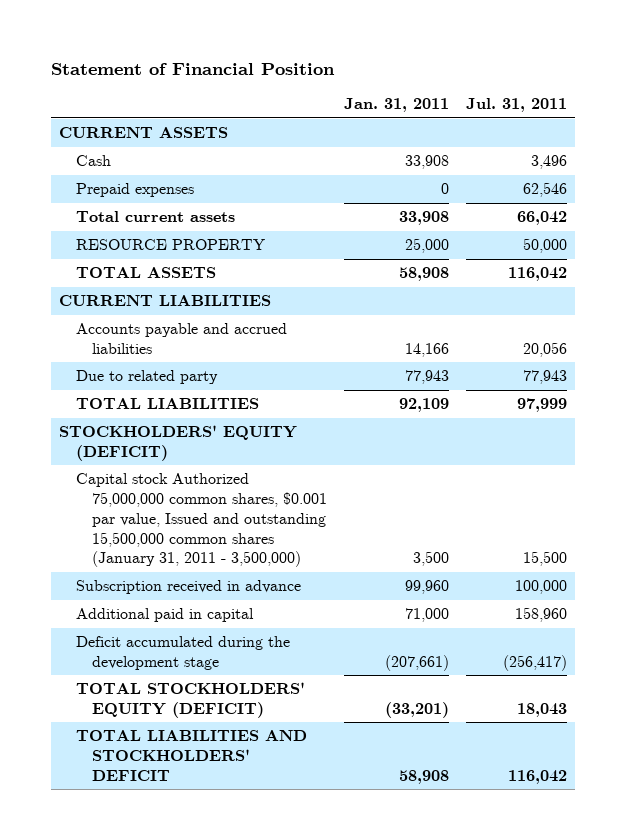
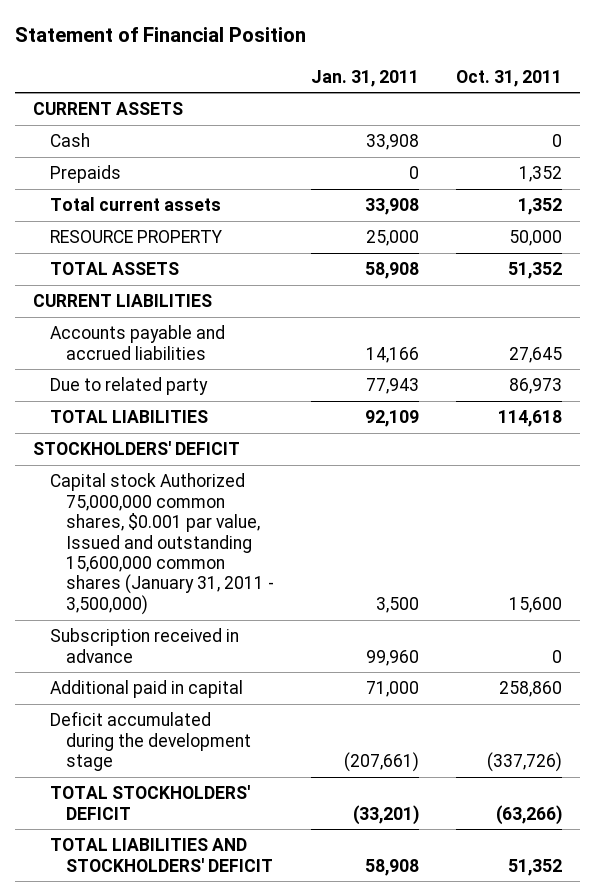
- | Jan. 31, 2011 | Jul. 31, 2011
+ | Jan. 31, 2011 | Oct. 31, 2011
- Prepaid expenses | 0 | 62,546
+ Prepaids | 0 | 1,352
- STOCKHOLDERS' EQUITY (DEFICIT)
- Capital stock Authorized 75,000,000 common shares, $0.001 par value, Issued and outstanding 15,500,000 common shares (January 31, 2011 - 3,500,000) | 3,500 | 15,500
+ STOCKHOLDERS' DEFICIT
+ Capital stock Authorized 75,000,000 common shares, $0.001 par value, Issued and outstanding 15,600,000 common shares (January 31, 2011 - 3,500,000) | 3,500 | 15,600
- TOTAL STOCKHOLDERS' EQUITY (DEFICIT) | (33,201) | 18,043
+ TOTAL STOCKHOLDERS' DEFICIT | (33,201) | (63,266)

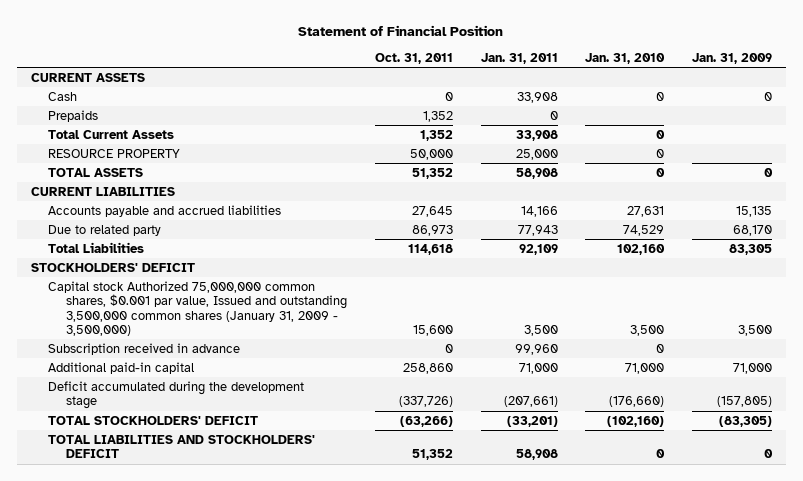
- | Jan. 31, 2011 | Oct. 31, 2011
+ | Oct. 31, 2011 | Jan. 31, 2011 | Jan. 31, 2010 | Jan. 31, 2009
- Total current assets | 33,908 | 1,352
+ Total Current Assets | 1,352 | 33,908 | 0 |
- TOTAL LIABILITIES | 92,109 | 114,618
+ Total Liabilities | 114,618 | 92,109 | 102,160 | 83,305
- Capital stock Authorized 75,000,000 common shares, $0.001 par value, Issued and outstanding 15,600,000 common shares (January 31, 2011 - 3,500,000) | 3,500 | 15,600
+ Capital stock Authorized 75,000,000 common shares, $0.001 par value, Issued and outstanding 3,500,000 common shares (January 31, 2009 - 3,500,000) | 15,600 | 3,500 | 3,500 | 3,500
- Additional paid in capital | 71,000 | 258,860
+ Additional paid-in capital | 258,860 | 71,000 | 71,000 | 71,000

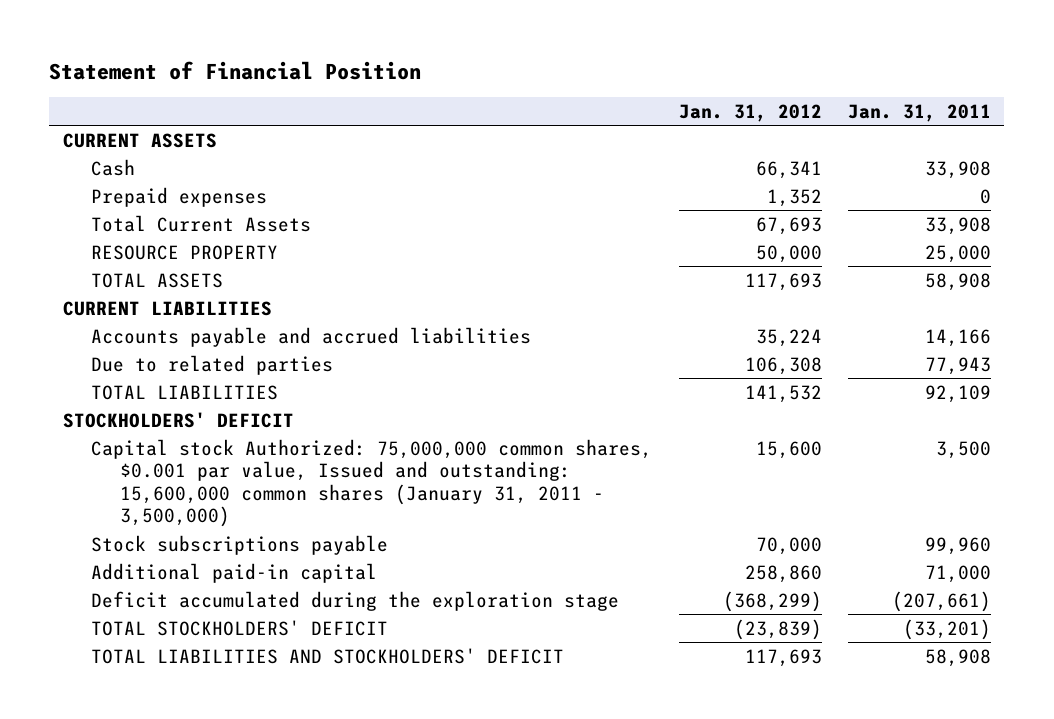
- | Oct. 31, 2011 | Jan. 31, 2011 | Jan. 31, 2010 | Jan. 31, 2009
+ | Jan. 31, 2012 | Jan. 31, 2011
- Prepaids | 1,352 | 0 | |
+ Prepaid expenses | 1,352 | 0
- Due to related party | 86,973 | 77,943 | 74,529 | 68,170
- Total Liabilities | 114,618 | 92,109 | 102,160 | 83,305
+ Due to related parties | 106,308 | 77,943
+ TOTAL LIABILITIES | 141,532 | 92,109
- Capital stock Authorized 75,000,000 common shares, $0.001 par value, Issued and outstanding 3,500,000 common shares (January 31, 2009 - 3,500,000) | 15,600 | 3,500 | 3,500 | 3,500
- Subscription received in advance | 0 | 99,960 | 0 |
+ Capital stock Authorized: 75,000,000 common shares, $0.001 par value, Issued and outstanding: 15,600,000 common shares (January 31, 2011 - 3,500,000) | 15,600 | 3,500
+ Stock subscriptions payable | 70,000 | 99,960
- Deficit accumulated during the development stage | (337,726) | (207,661) | (176,660) | (157,805)
+ Deficit accumulated during the exploration stage | (368,299) | (207,661)

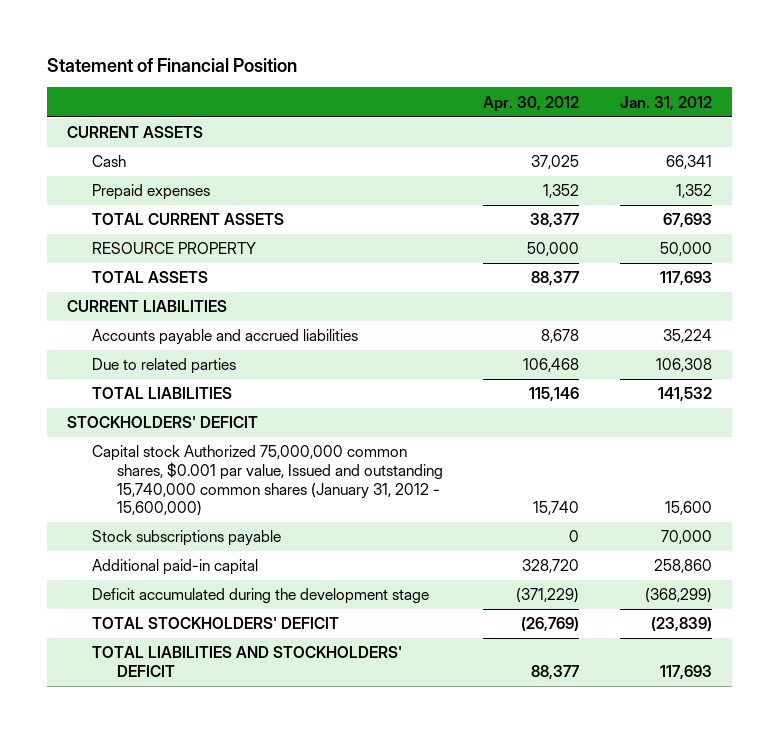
- | Jan. 31, 2012 | Jan. 31, 2011
+ | Apr. 30, 2012 | Jan. 31, 2012
- Total Current Assets | 67,693 | 33,908
+ TOTAL CURRENT ASSETS | 38,377 | 67,693
- Capital stock Authorized: 75,000,000 common shares, $0.001 par value, Issued and outstanding: 15,600,000 common shares (January 31, 2011 - 3,500,000) | 15,600 | 3,500
+ Capital stock Authorized 75,000,000 common shares, $0.001 par value, Issued and outstanding 15,740,000 common shares (January 31, 2012 - 15,600,000) | 15,740 | 15,600
- Deficit accumulated during the exploration stage | (368,299) | (207,661)
+ Deficit accumulated during the development stage | (371,229) | (368,299)

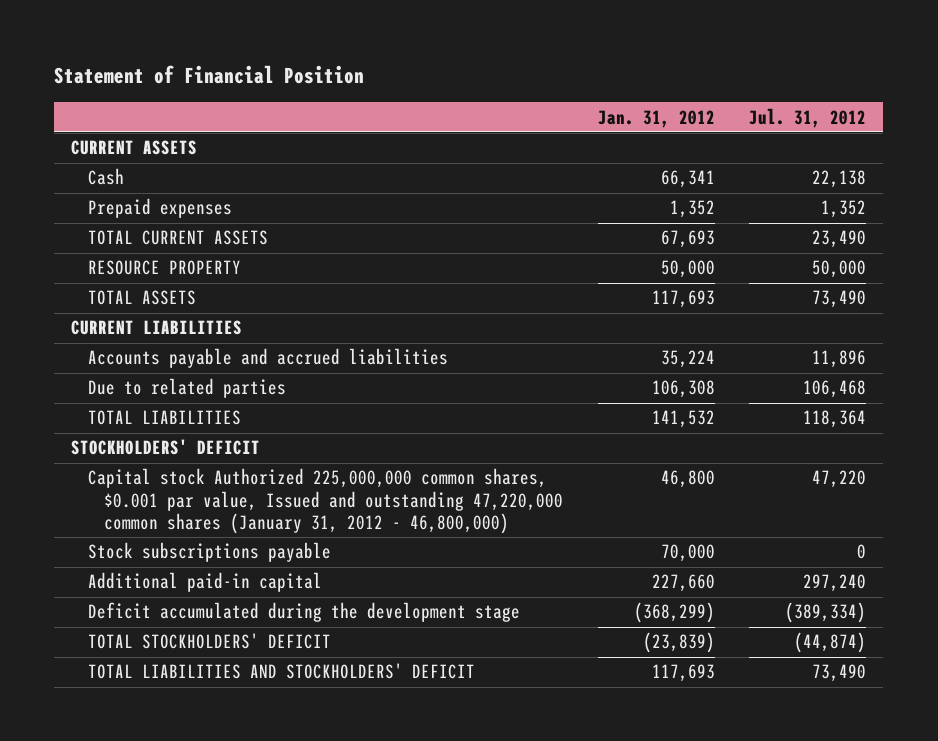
- | Apr. 30, 2012 | Jan. 31, 2012
+ | Jan. 31, 2012 | Jul. 31, 2012
- Capital stock Authorized 75,000,000 common shares, $0.001 par value, Issued and outstanding 15,740,000 common shares (January 31, 2012 - 15,600,000) | 15,740 | 15,600
+ Capital stock Authorized 225,000,000 common shares, $0.001 par value, Issued and outstanding 47,220,000 common shares (January 31, 2012 - 46,800,000) | 46,800 | 47,220
- Additional paid-in capital | 328,720 | 258,860
+ Additional paid-in capital | 227,660 | 297,240

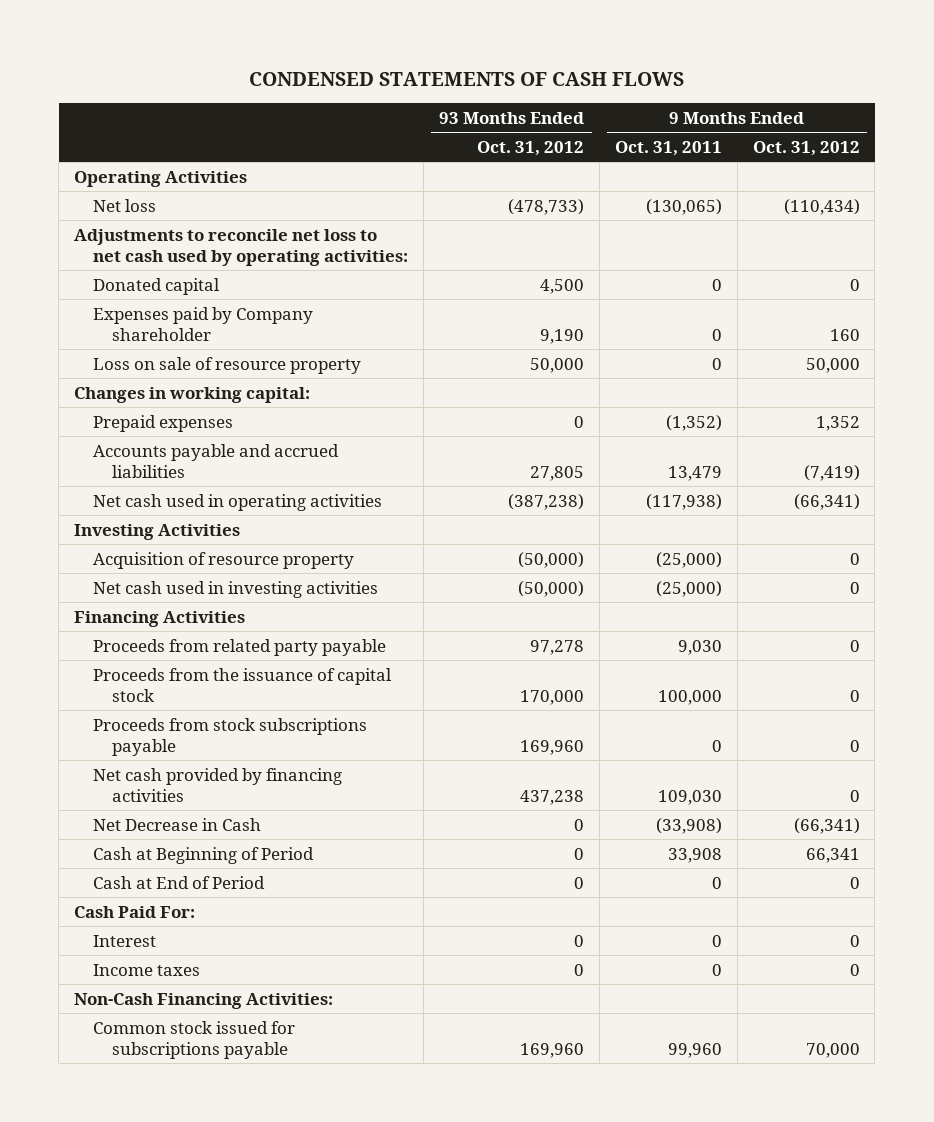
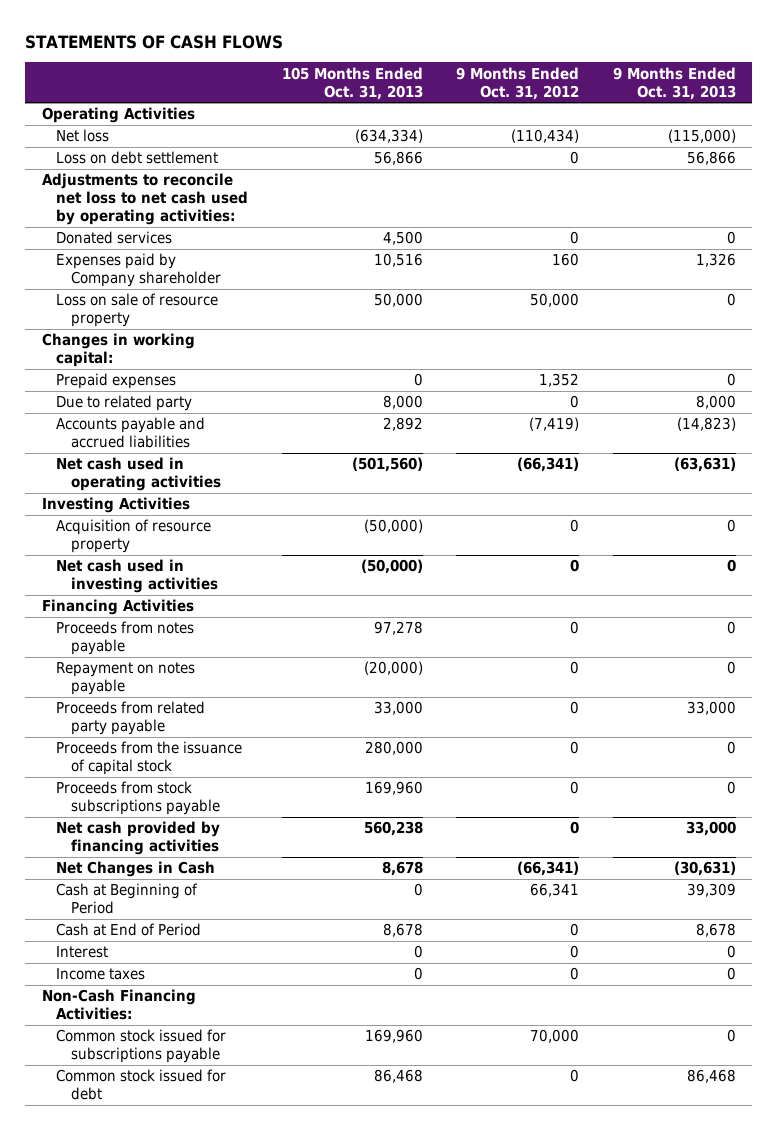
- CONDENSED STATEMENTS OF CASH FLOWS
+ STATEMENTS OF CASH FLOWS
- | 93 Months Ended Oct. 31, 2012 | 9 Months Ended Oct. 31, 2011 | 9 Months Ended Oct. 31, 2012
+ | 105 Months Ended Oct. 31, 2013 | 9 Months Ended Oct. 31, 2012 | 9 Months Ended Oct. 31, 2013
+ Loss on debt settlement | 56,866 | 0 | 56,866
- Donated capital | 4,500 | 0 | 0
+ Donated services | 4,500 | 0 | 0
+ Due to related party | 8,000 | 0 | 8,000
+ Proceeds from notes payable | 97,278 | 0 | 0
+ Repayment on notes payable | (20,000) | 0 | 0
- Net Decrease in Cash | 0 | (33,908) | (66,341)
+ Net Changes in Cash | 8,678 | (66,341) | (30,631)
- Cash Paid For:
+ Common stock issued for debt | 86,468 | 0 | 86,468

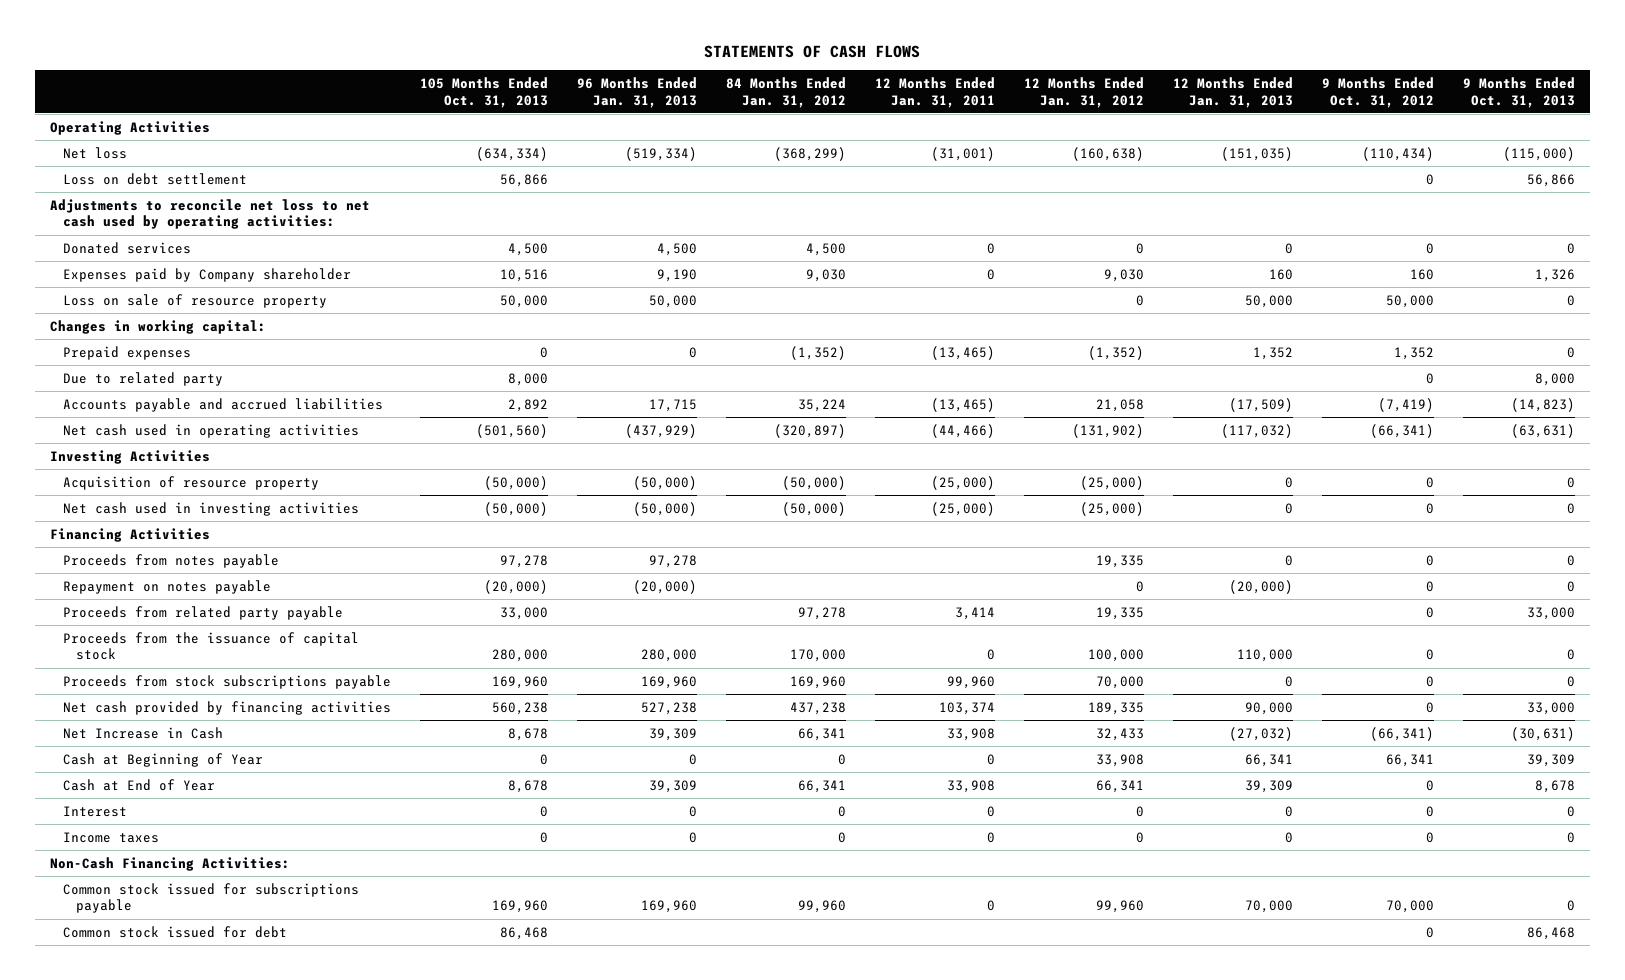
- | 105 Months Ended Oct. 31, 2013 | 9 Months Ended Oct. 31, 2012 | 9 Months Ended Oct. 31, 2013
+ | 105 Months Ended Oct. 31, 2013 | 96 Months Ended Jan. 31, 2013 | 84 Months Ended Jan. 31, 2012 | 12 Months Ended Jan. 31, 2011 | 12 Months Ended Jan. 31, 2012 | 12 Months Ended Jan. 31, 2013 | 9 Months Ended Oct. 31, 2012 | 9 Months Ended Oct. 31, 2013
- Net Changes in Cash | 8,678 | (66,341) | (30,631)
- Cash at Beginning of Period | 0 | 66,341 | 39,309
- Cash at End of Period | 8,678 | 0 | 8,678
+ Net Increase in Cash | 8,678 | 39,309 | 66,341 | 33,908 | 32,433 | (27,032) | (66,341) | (30,631)
+ Cash at Beginning of Year | 0 | 0 | 0 | 0 | 33,908 | 66,341 | 66,341 | 39,309
+ Cash at End of Year | 8,678 | 39,309 | 66,341 | 33,908 | 66,341 | 39,309 | 0 | 8,678

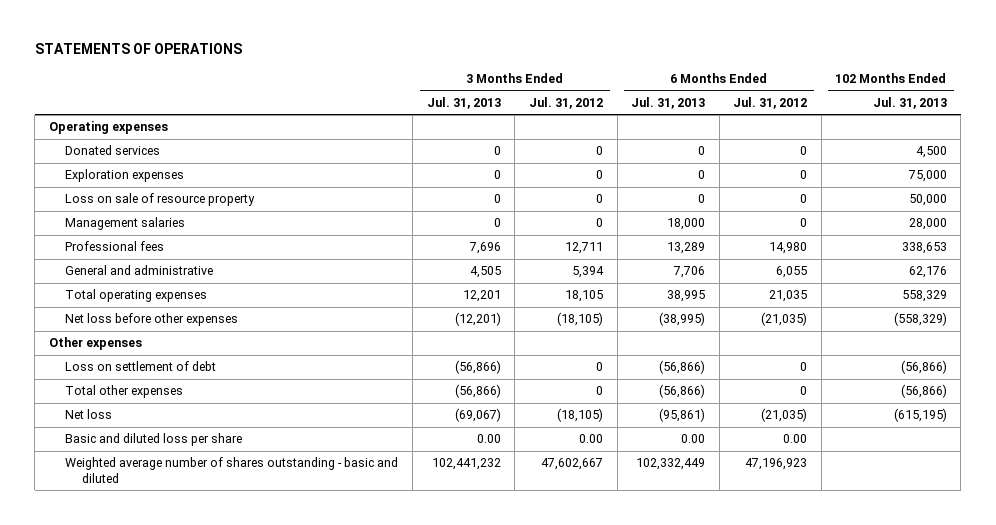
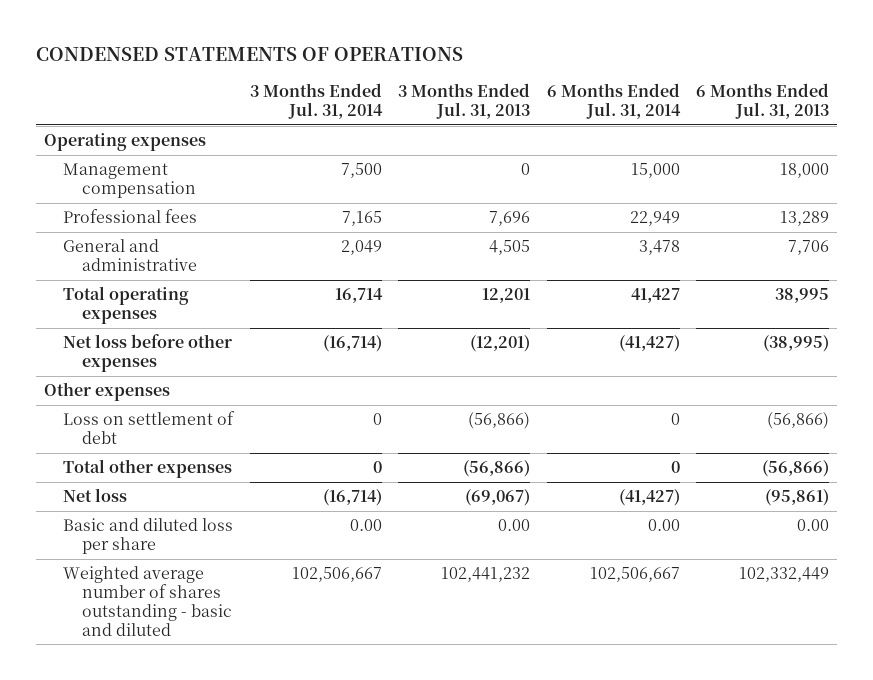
- STATEMENTS OF OPERATIONS
+ CONDENSED STATEMENTS OF OPERATIONS
- | 3 Months Ended Jul. 31, 2013 | 3 Months Ended Jul. 31, 2012 | 6 Months Ended Jul. 31, 2013 | 6 Months Ended Jul. 31, 2012 | 102 Months Ended Jul. 31, 2013
+ | 3 Months Ended Jul. 31, 2014 | 3 Months Ended Jul. 31, 2013 | 6 Months Ended Jul. 31, 2014 | 6 Months Ended Jul. 31, 2013
- Donated services | 0 | 0 | 0 | 0 | 4,500
- Exploration expenses | 0 | 0 | 0 | 0 | 75,000
- Loss on sale of resource property | 0 | 0 | 0 | 0 | 50,000
- Management salaries | 0 | 0 | 18,000 | 0 | 28,000
+ Management compensation | 7,500 | 0 | 15,000 | 18,000

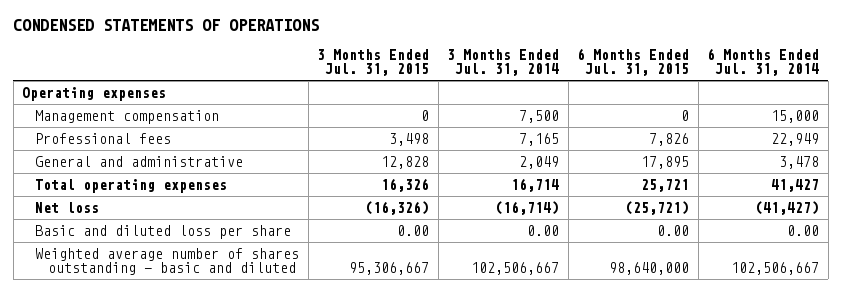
- | 3 Months Ended Jul. 31, 2014 | 3 Months Ended Jul. 31, 2013 | 6 Months Ended Jul. 31, 2014 | 6 Months Ended Jul. 31, 2013
+ | 3 Months Ended Jul. 31, 2015 | 3 Months Ended Jul. 31, 2014 | 6 Months Ended Jul. 31, 2015 | 6 Months Ended Jul. 31, 2014
- Net loss before other expenses | (16,714) | (12,201) | (41,427) | (38,995)
- Other expenses
- Loss on settlement of debt | 0 | (56,866) | 0 | (56,866)
- Total other expenses | 0 | (56,866) | 0 | (56,866)

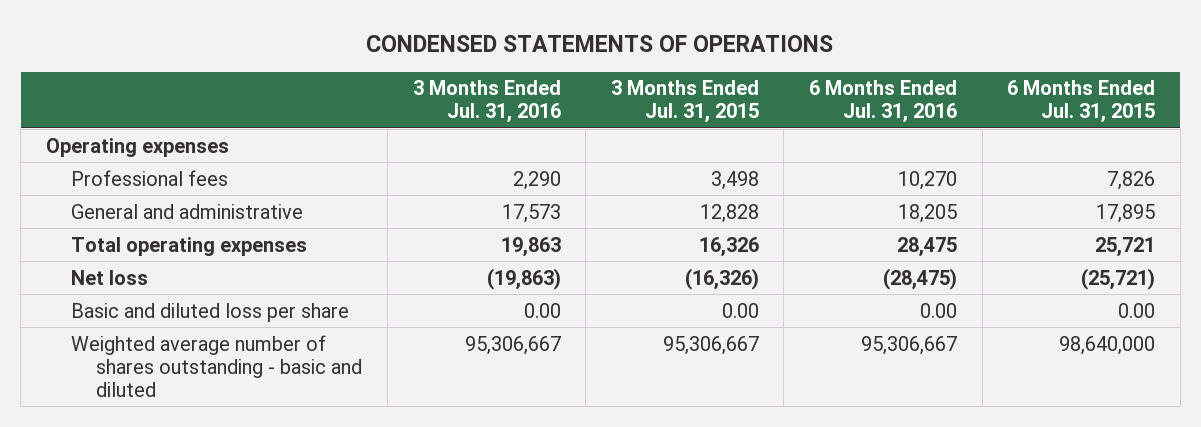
- | 3 Months Ended Jul. 31, 2015 | 3 Months Ended Jul. 31, 2014 | 6 Months Ended Jul. 31, 2015 | 6 Months Ended Jul. 31, 2014
+ | 3 Months Ended Jul. 31, 2016 | 3 Months Ended Jul. 31, 2015 | 6 Months Ended Jul. 31, 2016 | 6 Months Ended Jul. 31, 2015
- Management compensation | 0 | 7,500 | 0 | 15,000

